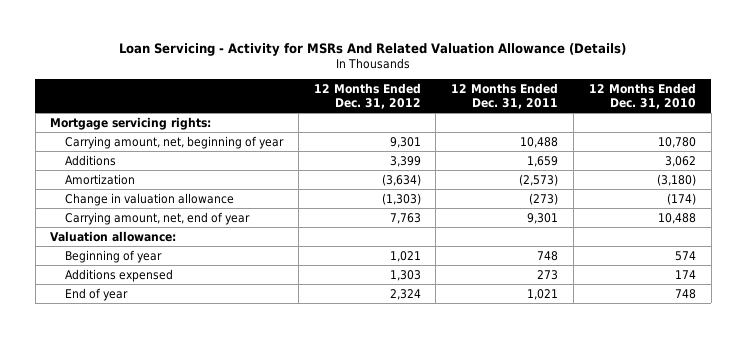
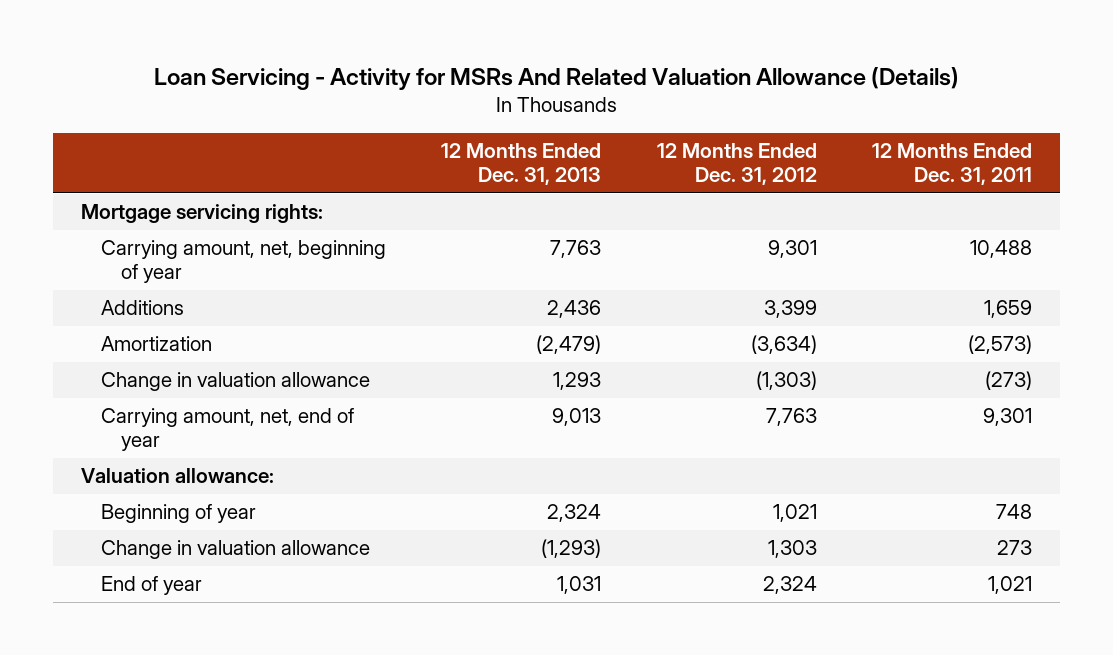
- | 12 Months Ended Dec. 31, 2012 | 12 Months Ended Dec. 31, 2011 | 12 Months Ended Dec. 31, 2010
+ | 12 Months Ended Dec. 31, 2013 | 12 Months Ended Dec. 31, 2012 | 12 Months Ended Dec. 31, 2011
- Additions expensed | 1,303 | 273 | 174
+ Change in valuation allowance | (1,293) | 1,303 | 273

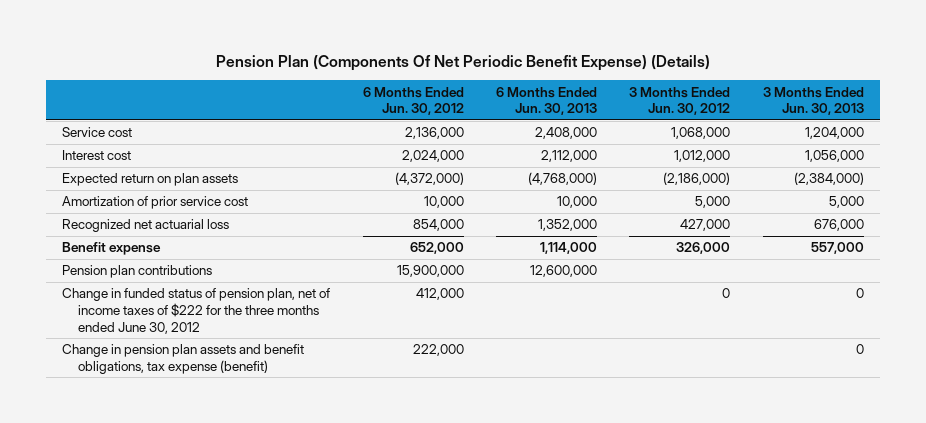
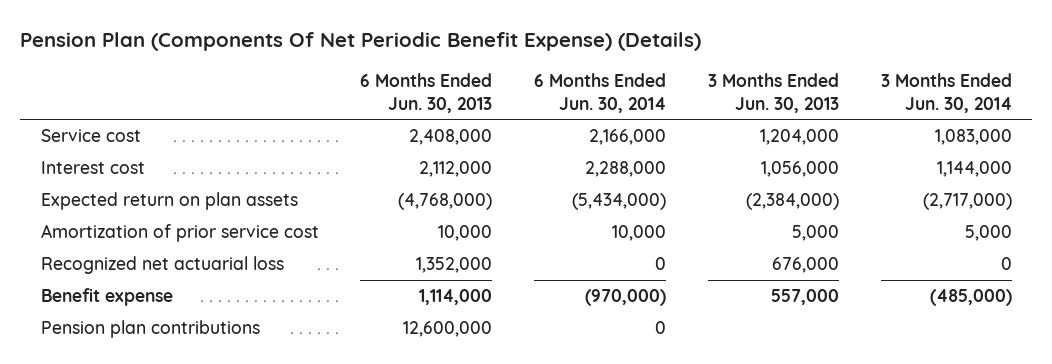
- | 6 Months Ended Jun. 30, 2012 | 6 Months Ended Jun. 30, 2013 | 3 Months Ended Jun. 30, 2012 | 3 Months Ended Jun. 30, 2013
+ | 6 Months Ended Jun. 30, 2013 | 6 Months Ended Jun. 30, 2014 | 3 Months Ended Jun. 30, 2013 | 3 Months Ended Jun. 30, 2014
- Change in funded status of pension plan, net of income taxes of $222 for the three months ended June 30, 2012 | 412,000 | | 0 | 0
- Change in pension plan assets and benefit obligations, tax expense (benefit) | 222,000 | | | 0

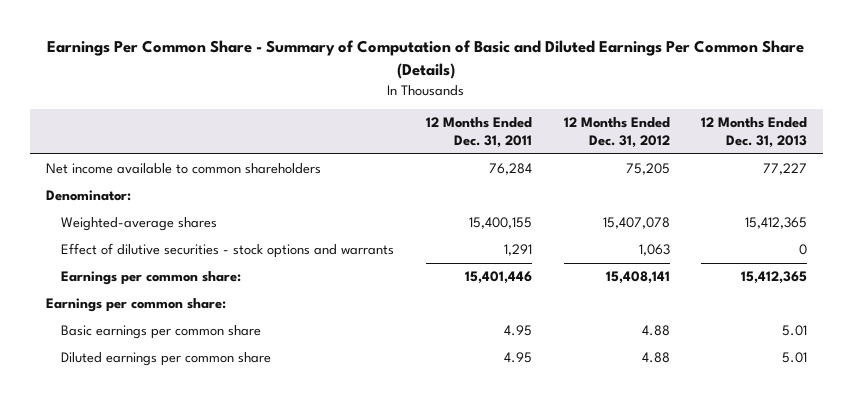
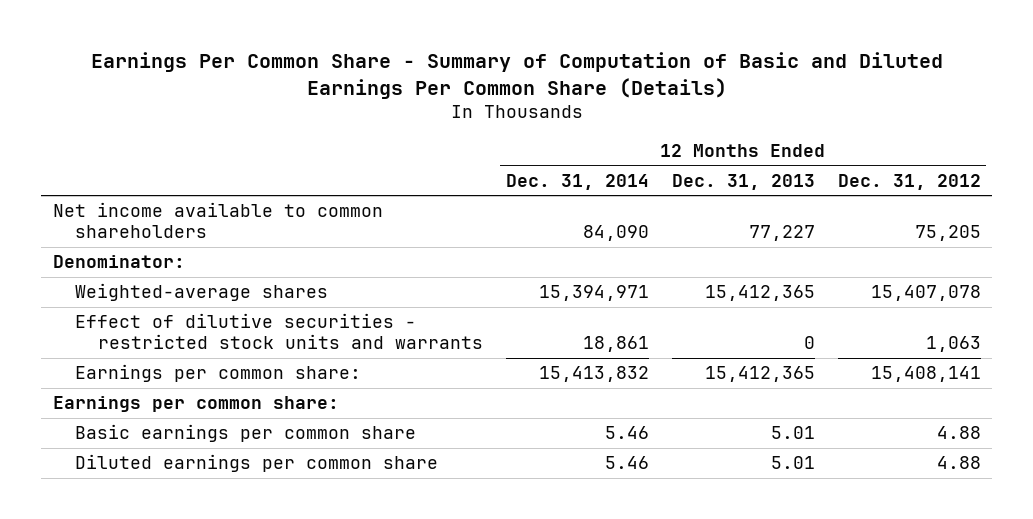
- | 12 Months Ended Dec. 31, 2011 | 12 Months Ended Dec. 31, 2012 | 12 Months Ended Dec. 31, 2013
+ | 12 Months Ended Dec. 31, 2014 | 12 Months Ended Dec. 31, 2013 | 12 Months Ended Dec. 31, 2012
- Effect of dilutive securities - stock options and warrants | 1,291 | 1,063 | 0
+ Effect of dilutive securities - restricted stock units and warrants | 18,861 | 0 | 1,063

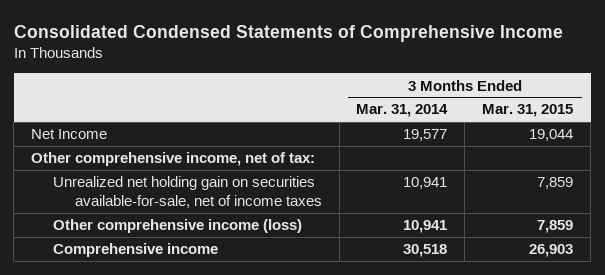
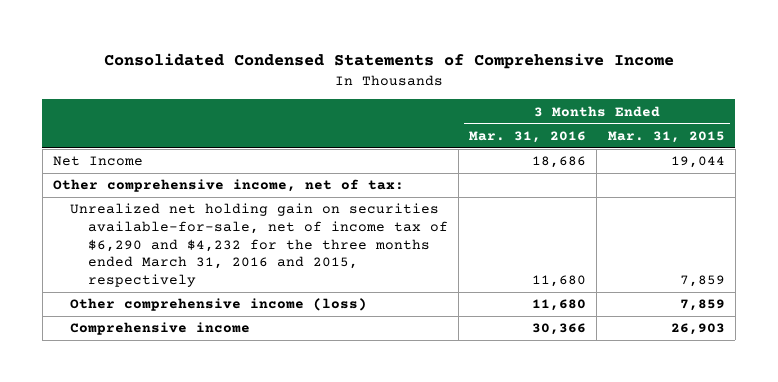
- | 3 Months Ended Mar. 31, 2014 | 3 Months Ended Mar. 31, 2015
+ | 3 Months Ended Mar. 31, 2016 | 3 Months Ended Mar. 31, 2015
- Unrealized net holding gain on securities available-for-sale, net of income taxes | 10,941 | 7,859
+ Unrealized net holding gain on securities available-for-sale, net of income tax of $6,290 and $4,232 for the three months ended March 31, 2016 and 2015, respectively | 11,680 | 7,859

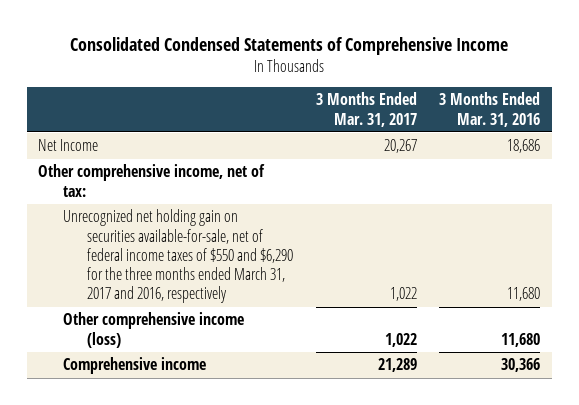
- | 3 Months Ended Mar. 31, 2016 | 3 Months Ended Mar. 31, 2015
+ | 3 Months Ended Mar. 31, 2017 | 3 Months Ended Mar. 31, 2016
- Unrealized net holding gain on securities available-for-sale, net of income tax of $6,290 and $4,232 for the three months ended March 31, 2016 and 2015, respectively | 11,680 | 7,859
+ Unrecognized net holding gain on securities available-for-sale, net of federal income taxes of $550 and $6,290 for the three months ended March 31, 2017 and 2016, respectively | 1,022 | 11,680

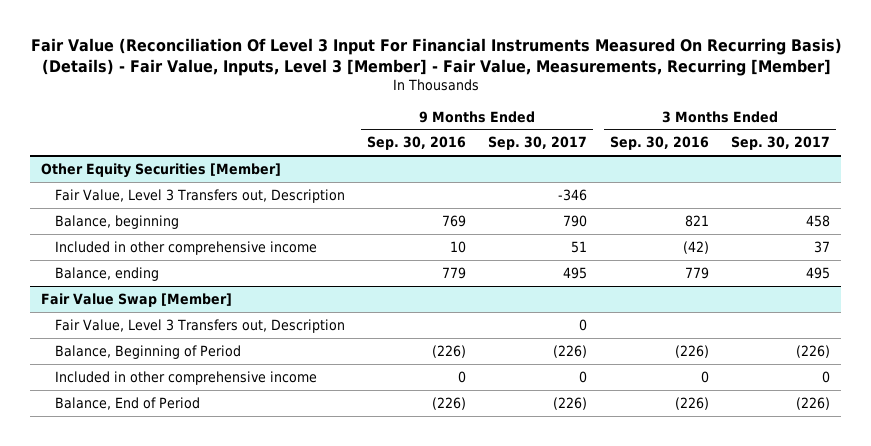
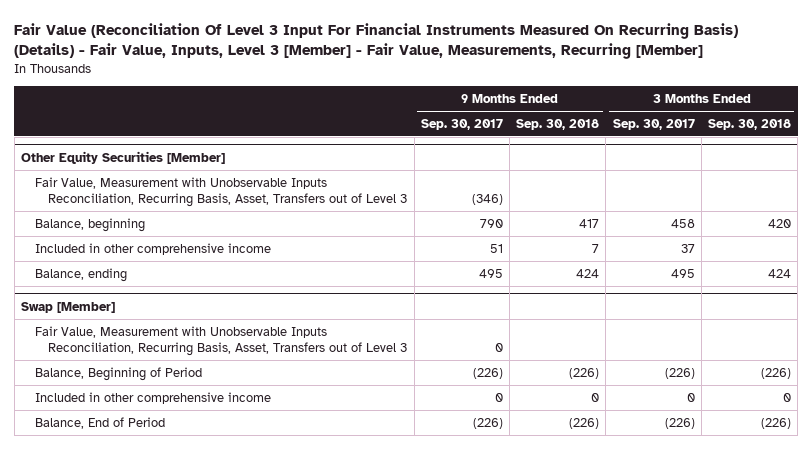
- | 9 Months Ended Sep. 30, 2016 | 9 Months Ended Sep. 30, 2017 | 3 Months Ended Sep. 30, 2016 | 3 Months Ended Sep. 30, 2017
+ | 9 Months Ended Sep. 30, 2017 | 9 Months Ended Sep. 30, 2018 | 3 Months Ended Sep. 30, 2017 | 3 Months Ended Sep. 30, 2018
@ Other Equity Securities [Member]
- Fair Value, Level 3 Transfers out, Description | | -346 | |
+ Fair Value, Measurement with Unobservable Inputs Reconciliation, Recurring Basis, Asset, Transfers out of Level 3 | (346) | | |
- Fair Value Swap [Member]
- Fair Value, Level 3 Transfers out, Description | | 0 | |
+ Swap [Member]
+ Fair Value, Measurement with Unobservable Inputs Reconciliation, Recurring Basis, Asset, Transfers out of Level 3 | 0 | | |

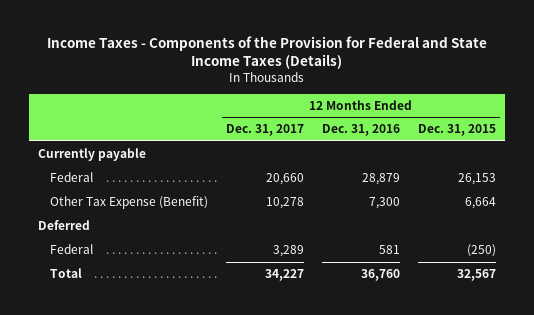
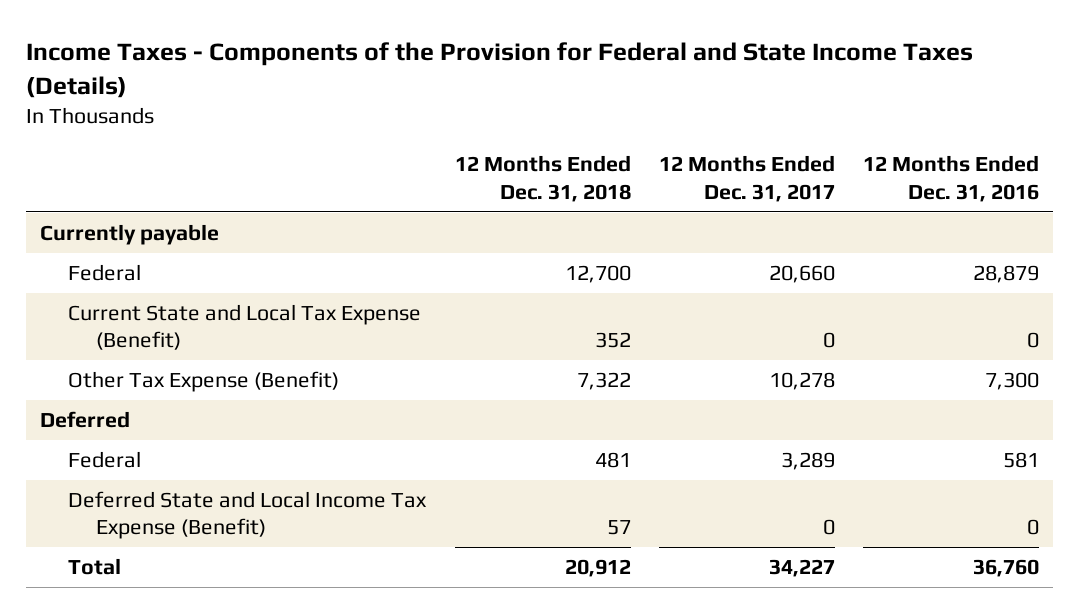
- | 12 Months Ended Dec. 31, 2017 | 12 Months Ended Dec. 31, 2016 | 12 Months Ended Dec. 31, 2015
+ | 12 Months Ended Dec. 31, 2018 | 12 Months Ended Dec. 31, 2017 | 12 Months Ended Dec. 31, 2016
+ Current State and Local Tax Expense (Benefit) | 352 | 0 | 0
+ Deferred State and Local Income Tax Expense (Benefit) | 57 | 0 | 0

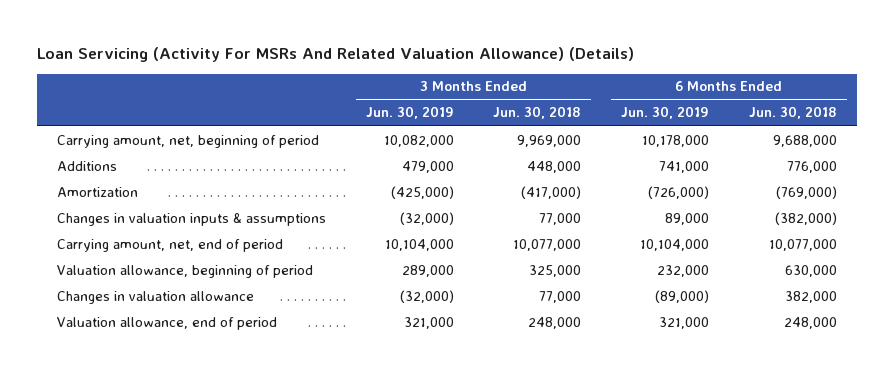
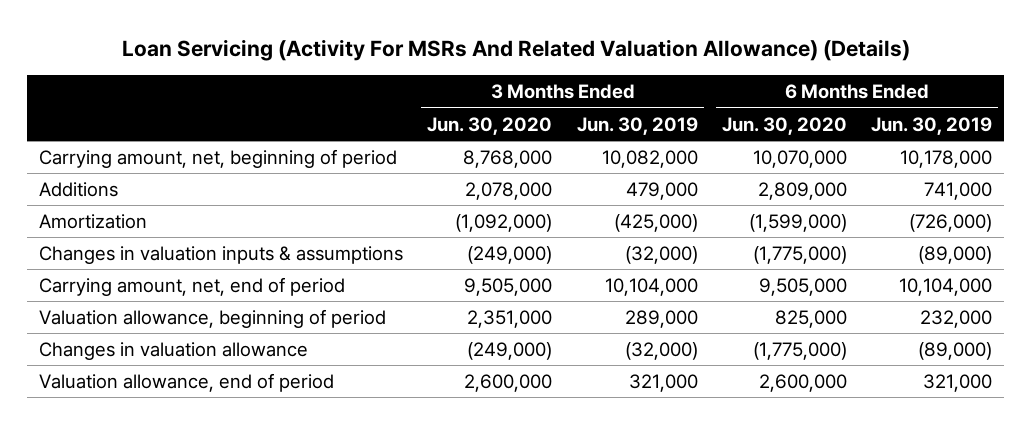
- | 3 Months Ended Jun. 30, 2019 | 3 Months Ended Jun. 30, 2018 | 6 Months Ended Jun. 30, 2019 | 6 Months Ended Jun. 30, 2018
+ | 3 Months Ended Jun. 30, 2020 | 3 Months Ended Jun. 30, 2019 | 6 Months Ended Jun. 30, 2020 | 6 Months Ended Jun. 30, 2019
- Changes in valuation inputs & assumptions | (32,000) | 77,000 | 89,000 | (382,000)
+ Changes in valuation inputs & assumptions | (249,000) | (32,000) | (1,775,000) | (89,000)

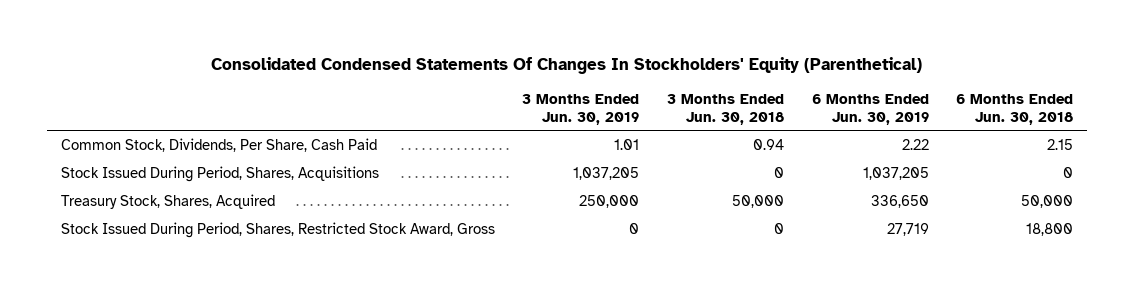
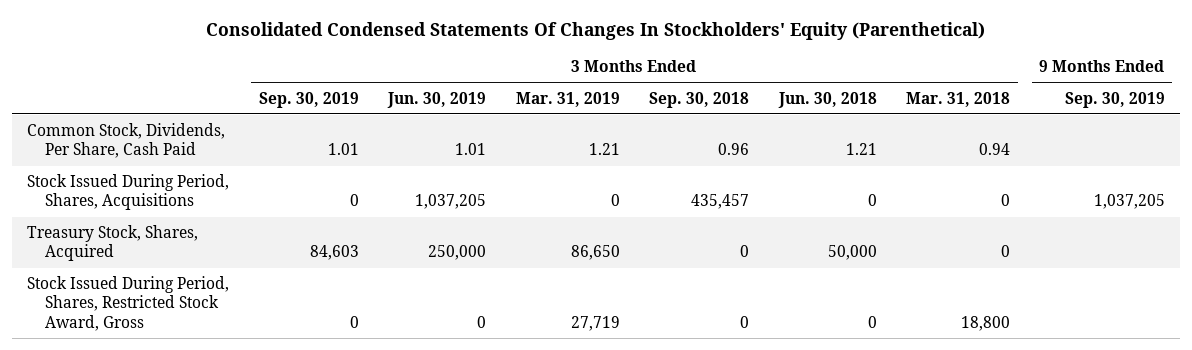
- | 3 Months Ended Jun. 30, 2019 | 3 Months Ended Jun. 30, 2018 | 6 Months Ended Jun. 30, 2019 | 6 Months Ended Jun. 30, 2018
+ | 3 Months Ended Sep. 30, 2019 | 3 Months Ended Jun. 30, 2019 | 3 Months Ended Mar. 31, 2019 | 3 Months Ended Sep. 30, 2018 | 3 Months Ended Jun. 30, 2018 | 3 Months Ended Mar. 31, 2018 | 9 Months Ended Sep. 30, 2019
- Common Stock, Dividends, Per Share, Cash Paid | 1.01 | 0.94 | 2.22 | 2.15
+ Common Stock, Dividends, Per Share, Cash Paid | 1.01 | 1.01 | 1.21 | 0.96 | 1.21 | 0.94 |

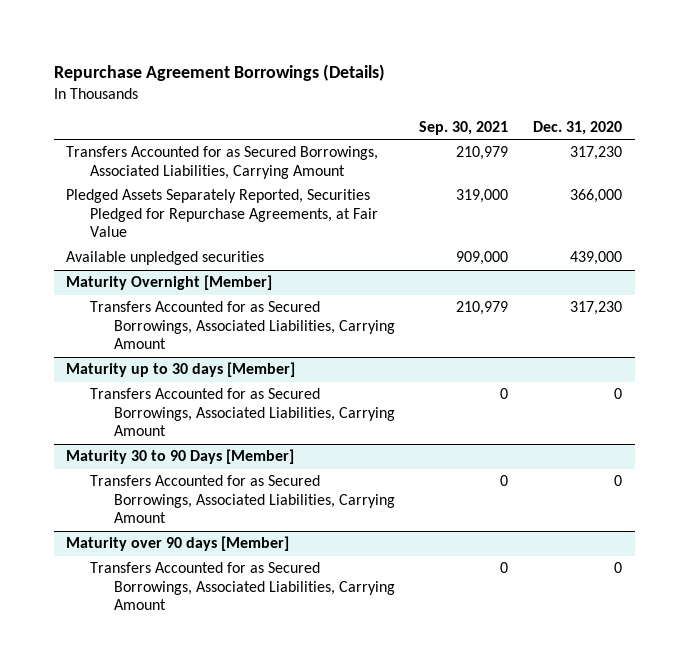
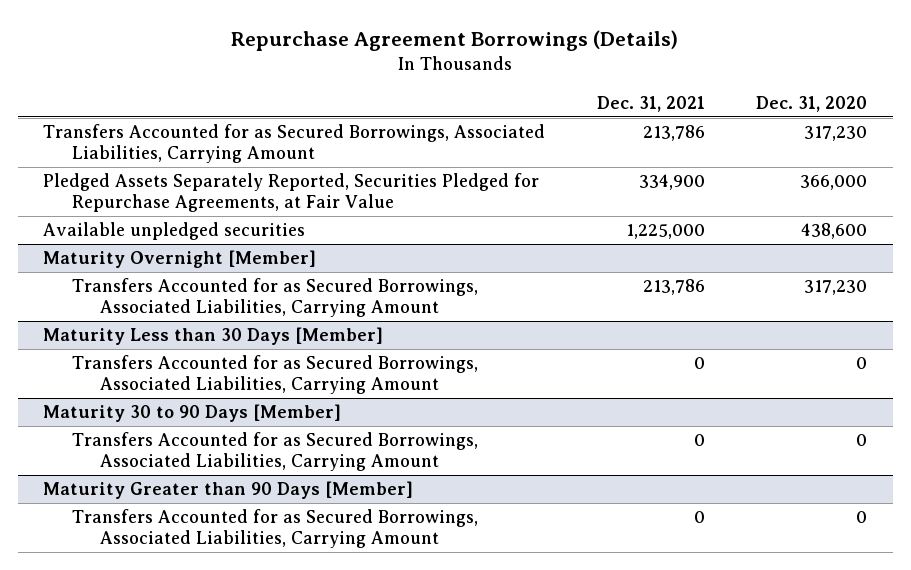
- | Sep. 30, 2021 | Dec. 31, 2020
+ | Dec. 31, 2021 | Dec. 31, 2020
- Available unpledged securities | 909,000 | 439,000
+ Available unpledged securities | 1,225,000 | 438,600
- Maturity up to 30 days [Member]
+ Maturity Less than 30 Days [Member]
- Maturity over 90 days [Member]
+ Maturity Greater than 90 Days [Member]

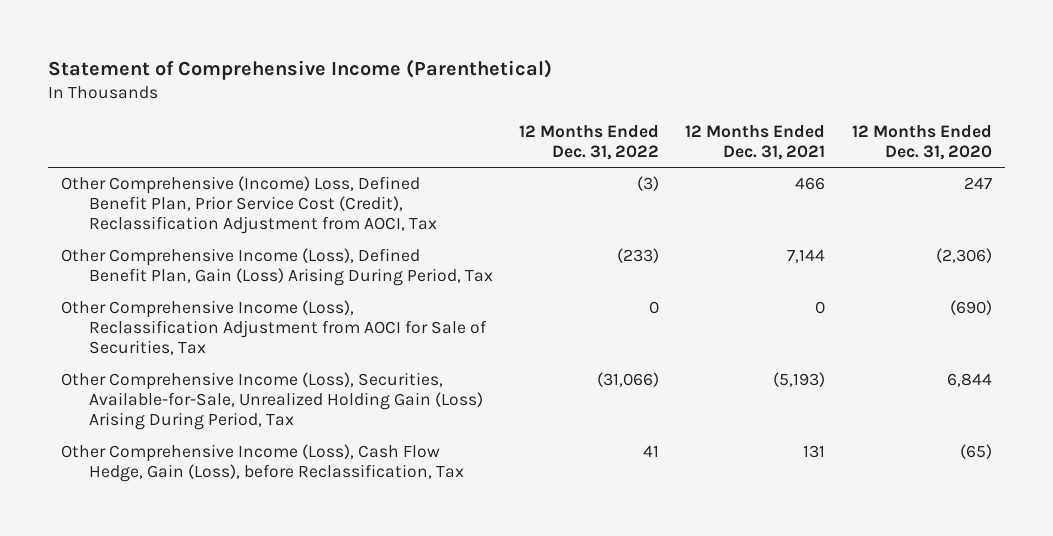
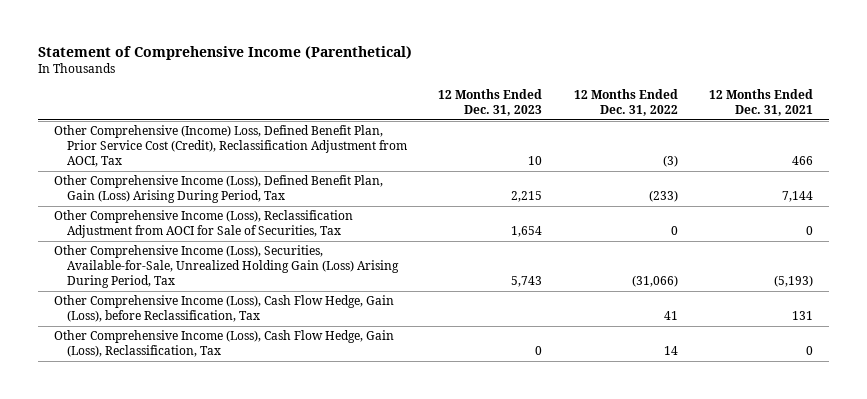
- | 12 Months Ended Dec. 31, 2022 | 12 Months Ended Dec. 31, 2021 | 12 Months Ended Dec. 31, 2020
+ | 12 Months Ended Dec. 31, 2023 | 12 Months Ended Dec. 31, 2022 | 12 Months Ended Dec. 31, 2021
+ Other Comprehensive Income (Loss), Cash Flow Hedge, Gain (Loss), Reclassification, Tax | 0 | 14 | 0

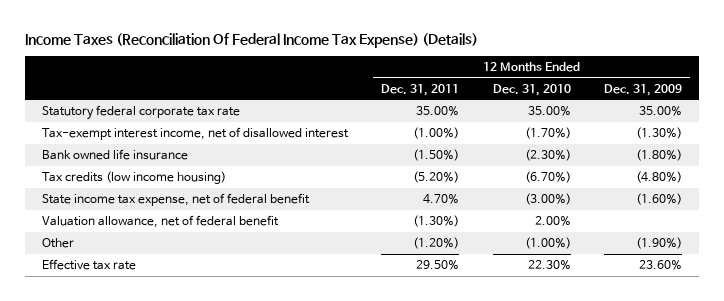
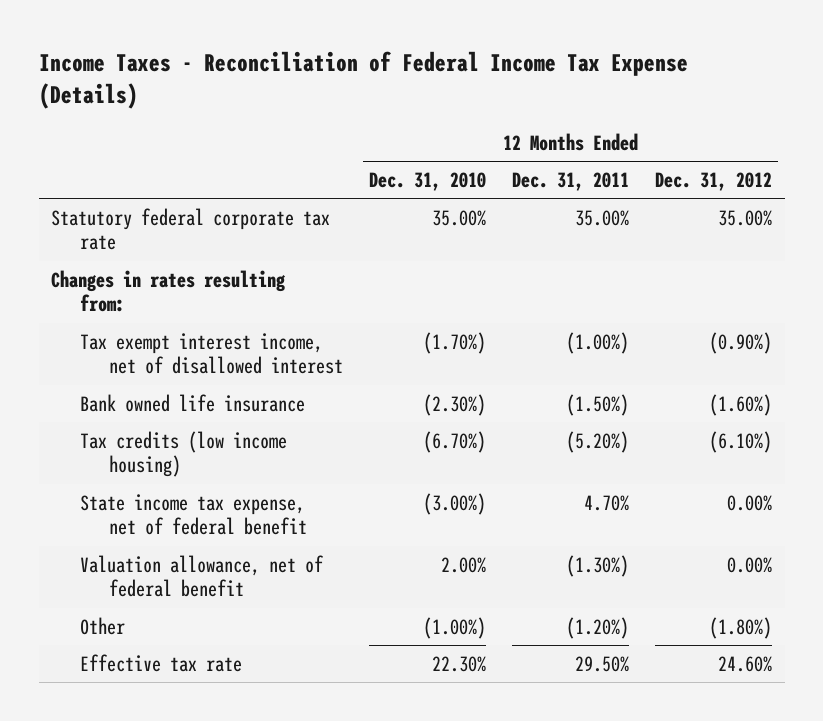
- Income Taxes (Reconciliation Of Federal Income Tax Expense) (Details)
+ Income Taxes - Reconciliation of Federal Income Tax Expense (Details)
- | 12 Months Ended Dec. 31, 2011 | 12 Months Ended Dec. 31, 2010 | 12 Months Ended Dec. 31, 2009
+ | 12 Months Ended Dec. 31, 2010 | 12 Months Ended Dec. 31, 2011 | 12 Months Ended Dec. 31, 2012
- Tax-exempt interest income, net of disallowed interest | (1.00%) | (1.70%) | (1.30%)
+ Changes in rates resulting from:
+ Tax exempt interest income, net of disallowed interest | (1.70%) | (1.00%) | (0.90%)

